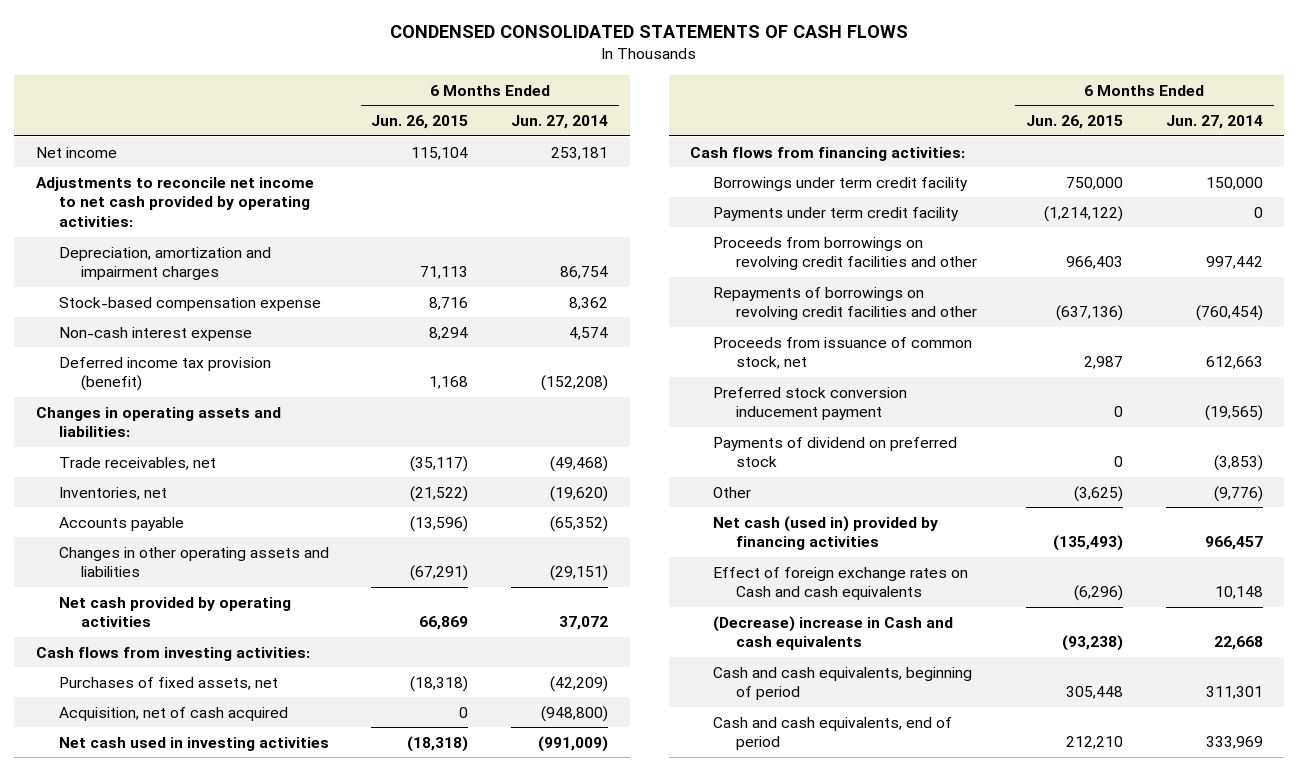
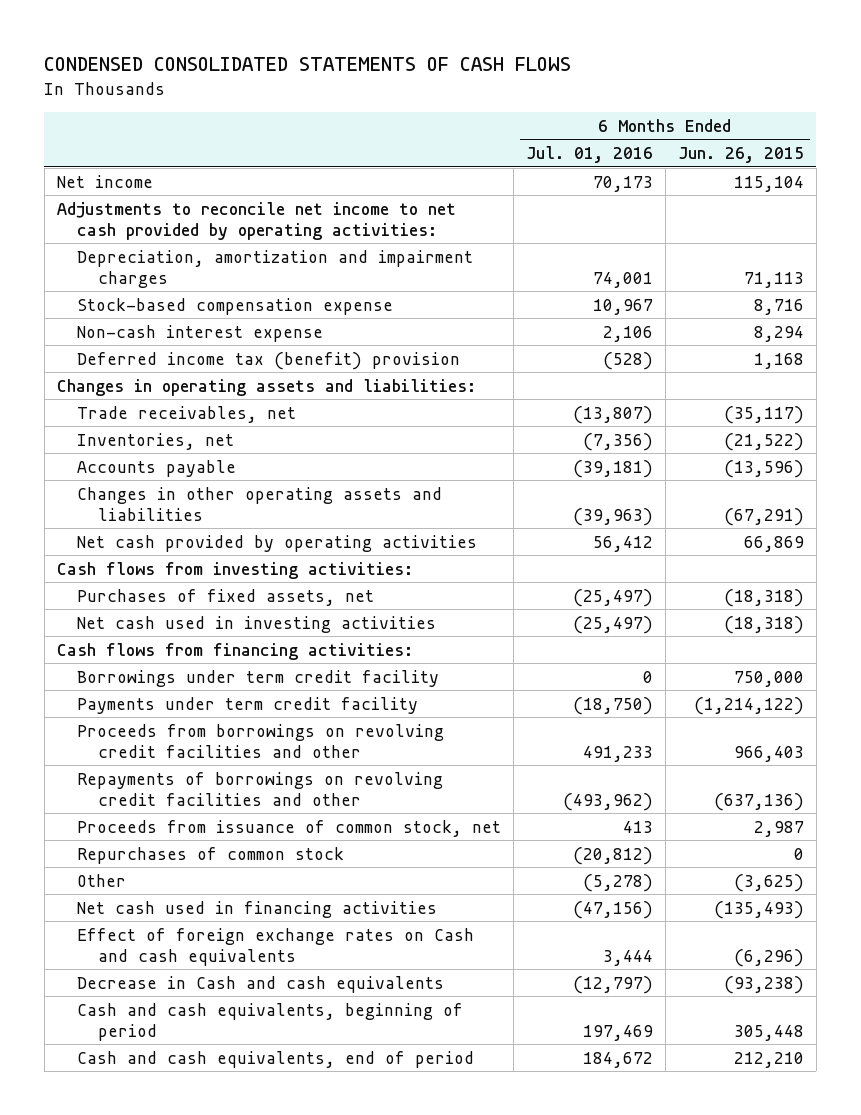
- | 6 Months Ended Jun. 26, 2015 | 6 Months Ended Jun. 27, 2014
+ | 6 Months Ended Jul. 01, 2016 | 6 Months Ended Jun. 26, 2015
- Deferred income tax provision (benefit) | 1,168 | (152,208)
+ Deferred income tax (benefit) provision | (528) | 1,168
- Acquisition, net of cash acquired | 0 | (948,800)
- Preferred stock conversion inducement payment | 0 | (19,565)
- Payments of dividend on preferred stock | 0 | (3,853)
+ Repurchases of common stock | (20,812) | 0
- Net cash (used in) provided by financing activities | (135,493) | 966,457
+ Net cash used in financing activities | (47,156) | (135,493)
- (Decrease) increase in Cash and cash equivalents | (93,238) | 22,668
+ Decrease in Cash and cash equivalents | (12,797) | (93,238)

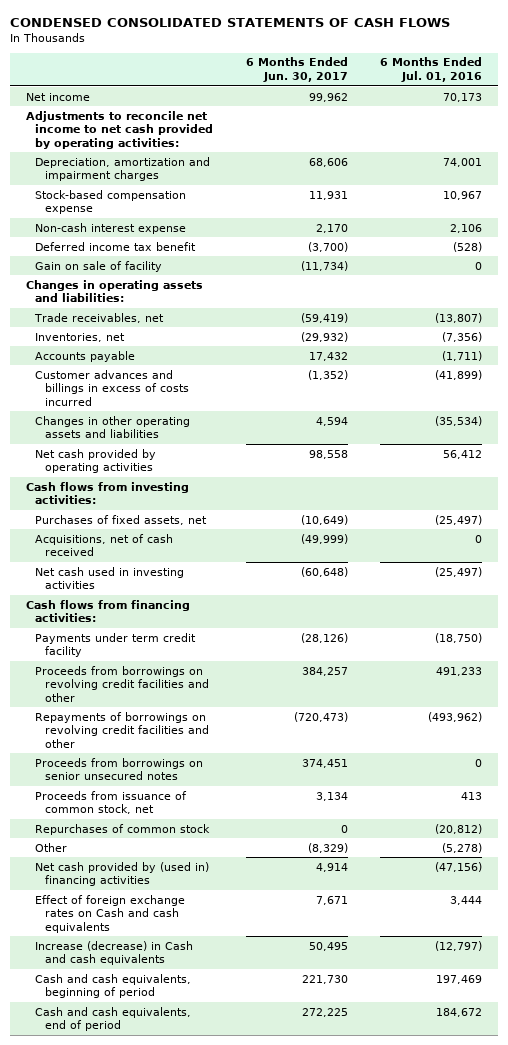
- | 6 Months Ended Jul. 01, 2016 | 6 Months Ended Jun. 26, 2015
+ | 6 Months Ended Jun. 30, 2017 | 6 Months Ended Jul. 01, 2016
- Deferred income tax (benefit) provision | (528) | 1,168
+ Deferred income tax benefit | (3,700) | (528)
+ Gain on sale of facility | (11,734) | 0
- Accounts payable | (39,181) | (13,596)
- Changes in other operating assets and liabilities | (39,963) | (67,291)
+ Accounts payable | 17,432 | (1,711)
+ Customer advances and billings in excess of costs incurred | (1,352) | (41,899)
+ Changes in other operating assets and liabilities | 4,594 | (35,534)
+ Acquisitions, net of cash received | (49,999) | 0
- Borrowings under term credit facility | 0 | 750,000
+ Proceeds from borrowings on senior unsecured notes | 374,451 | 0
- Net cash used in financing activities | (47,156) | (135,493)
+ Net cash provided by (used in) financing activities | 4,914 | (47,156)
- Decrease in Cash and cash equivalents | (12,797) | (93,238)
+ Increase (decrease) in Cash and cash equivalents | 50,495 | (12,797)

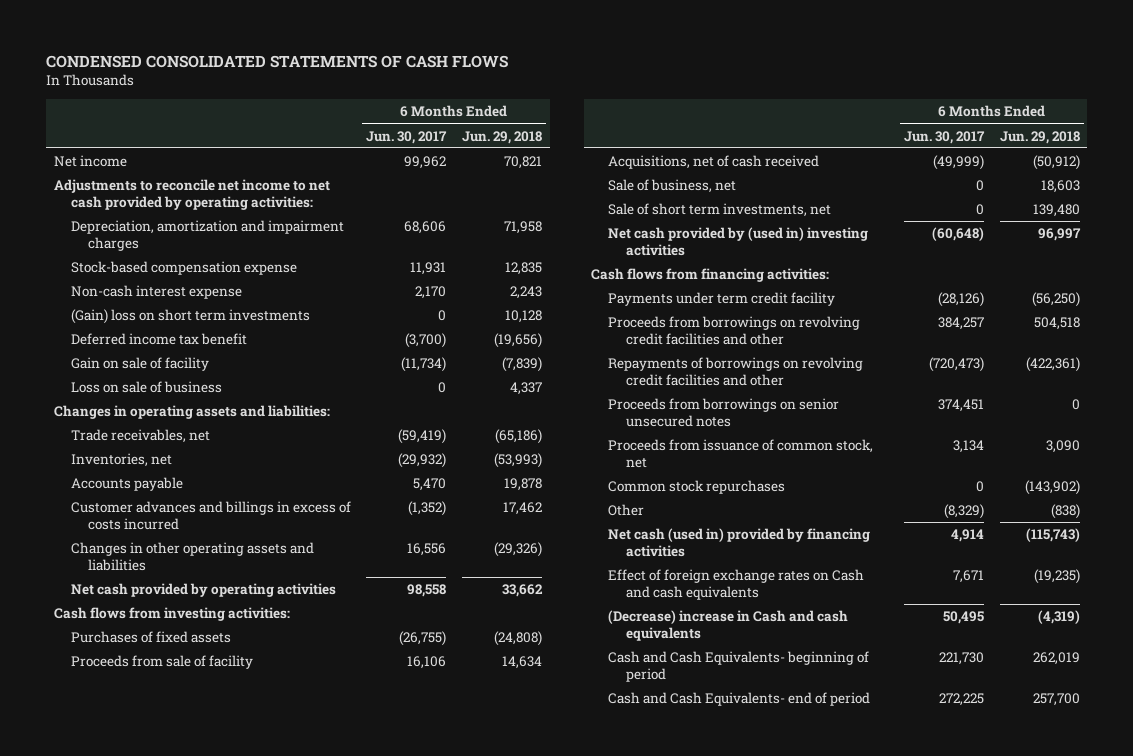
- | 6 Months Ended Jun. 30, 2017 | 6 Months Ended Jul. 01, 2016
+ | 6 Months Ended Jun. 30, 2017 | 6 Months Ended Jun. 29, 2018
+ (Gain) loss on short term investments | 0 | 10,128
+ Loss on sale of business | 0 | 4,337
- Accounts payable | 17,432 | (1,711)
+ Accounts payable | 5,470 | 19,878
- Changes in other operating assets and liabilities | 4,594 | (35,534)
+ Changes in other operating assets and liabilities | 16,556 | (29,326)
- Purchases of fixed assets, net | (10,649) | (25,497)
+ Purchases of fixed assets | (26,755) | (24,808)
+ Proceeds from sale of facility | 16,106 | 14,634
- Net cash used in investing activities | (60,648) | (25,497)
+ Sale of business, net | 0 | 18,603
+ Sale of short term investments, net | 0 | 139,480
+ Net cash provided by (used in) investing activities | (60,648) | 96,997
- Repurchases of common stock | 0 | (20,812)
+ Common stock repurchases | 0 | (143,902)
- Net cash provided by (used in) financing activities | 4,914 | (47,156)
+ Net cash (used in) provided by financing activities | 4,914 | (115,743)
- Increase (decrease) in Cash and cash equivalents | 50,495 | (12,797)
- Cash and cash equivalents, beginning of period | 221,730 | 197,469
- Cash and cash equivalents, end of period | 272,225 | 184,672
+ (Decrease) increase in Cash and cash equivalents | 50,495 | (4,319)
+ Cash and Cash Equivalents- beginning of period | 221,730 | 262,019
+ Cash and Cash Equivalents- end of period | 272,225 | 257,700

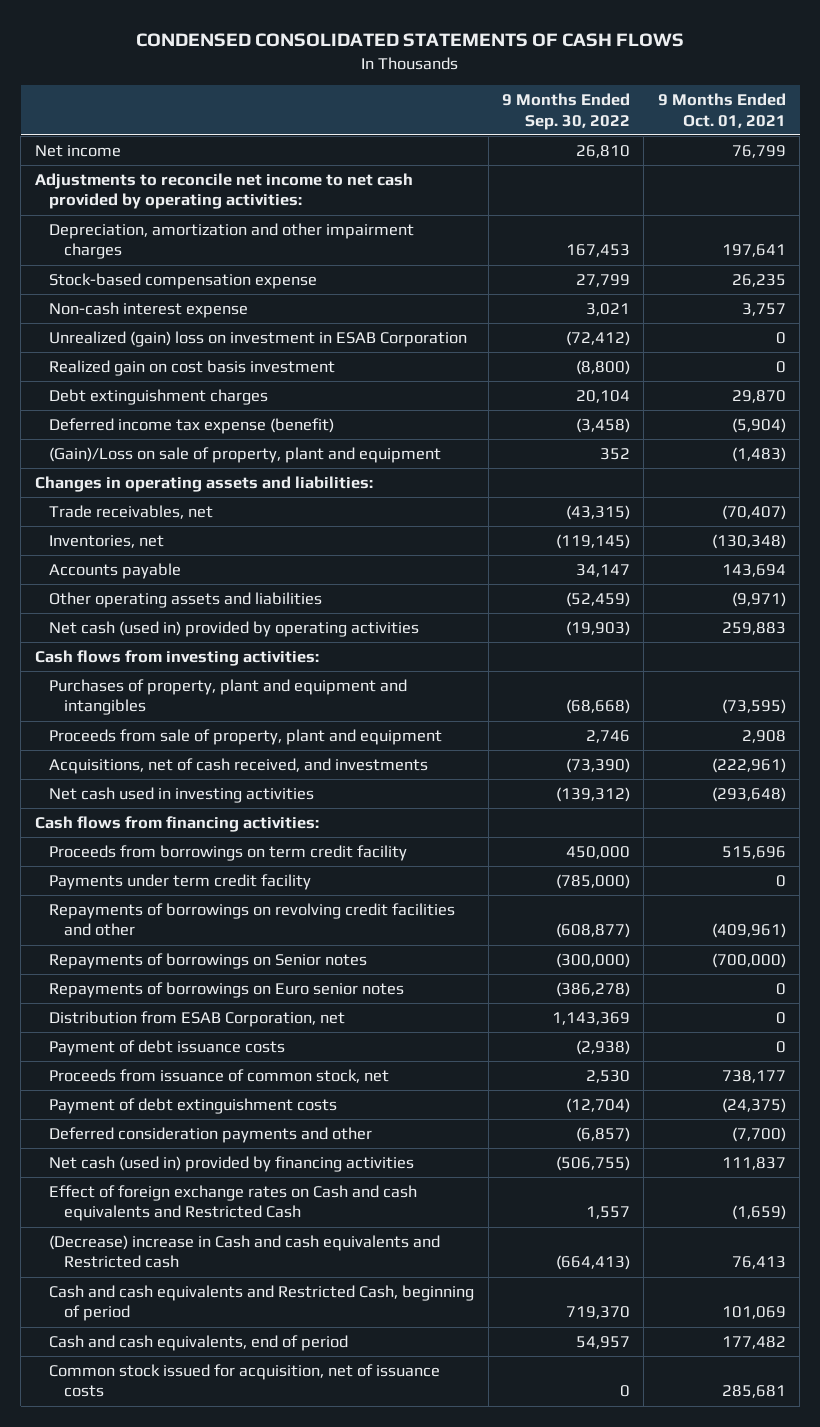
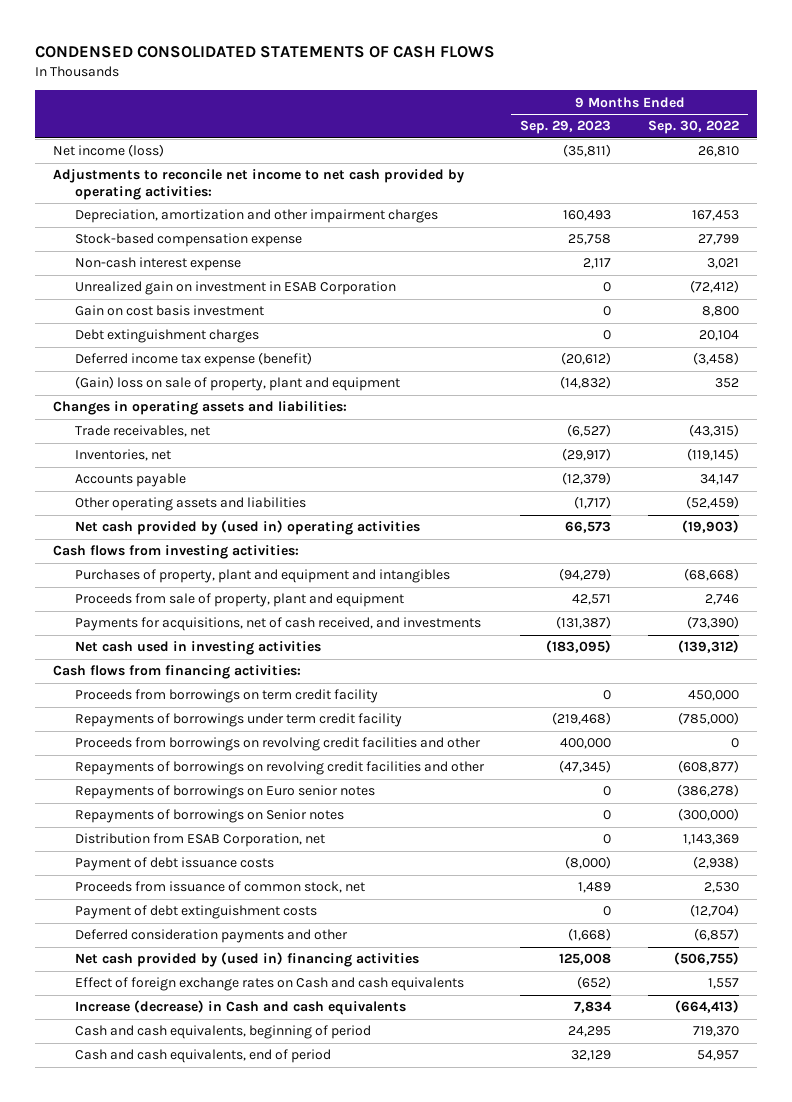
- | 9 Months Ended Sep. 30, 2022 | 9 Months Ended Oct. 01, 2021
+ | 9 Months Ended Sep. 29, 2023 | 9 Months Ended Sep. 30, 2022
- Net income | 26,810 | 76,799
+ Net income (loss) | (35,811) | 26,810
- Unrealized (gain) loss on investment in ESAB Corporation | (72,412) | 0
- Realized gain on cost basis investment | (8,800) | 0
+ Unrealized gain on investment in ESAB Corporation | 0 | (72,412)
+ Gain on cost basis investment | 0 | 8,800
- (Gain)/Loss on sale of property, plant and equipment | 352 | (1,483)
+ (Gain) loss on sale of property, plant and equipment | (14,832) | 352
- Net cash (used in) provided by operating activities | (19,903) | 259,883
+ Net cash provided by (used in) operating activities | 66,573 | (19,903)
- Acquisitions, net of cash received, and investments | (73,390) | (222,961)
+ Payments for acquisitions, net of cash received, and investments | (131,387) | (73,390)
- Payments under term credit facility | (785,000) | 0
+ Repayments of borrowings under term credit facility | (219,468) | (785,000)
+ Proceeds from borrowings on revolving credit facilities and other | 400,000 | 0
moved down: Repayments of borrowings on Senior notes | 0 | (300,000)
- Net cash (used in) provided by financing activities | (506,755) | 111,837
- Effect of foreign exchange rates on Cash and cash equivalents and Restricted Cash | 1,557 | (1,659)
- (Decrease) increase in Cash and cash equivalents and Restricted cash | (664,413) | 76,413
- Cash and cash equivalents and Restricted Cash, beginning of period | 719,370 | 101,069
+ Net cash provided by (used in) financing activities | 125,008 | (506,755)
+ Effect of foreign exchange rates on Cash and cash equivalents | (652) | 1,557
+ Increase (decrease) in Cash and cash equivalents | 7,834 | (664,413)
+ Cash and cash equivalents, beginning of period | 24,295 | 719,370
- Common stock issued for acquisition, net of issuance costs | 0 | 285,681

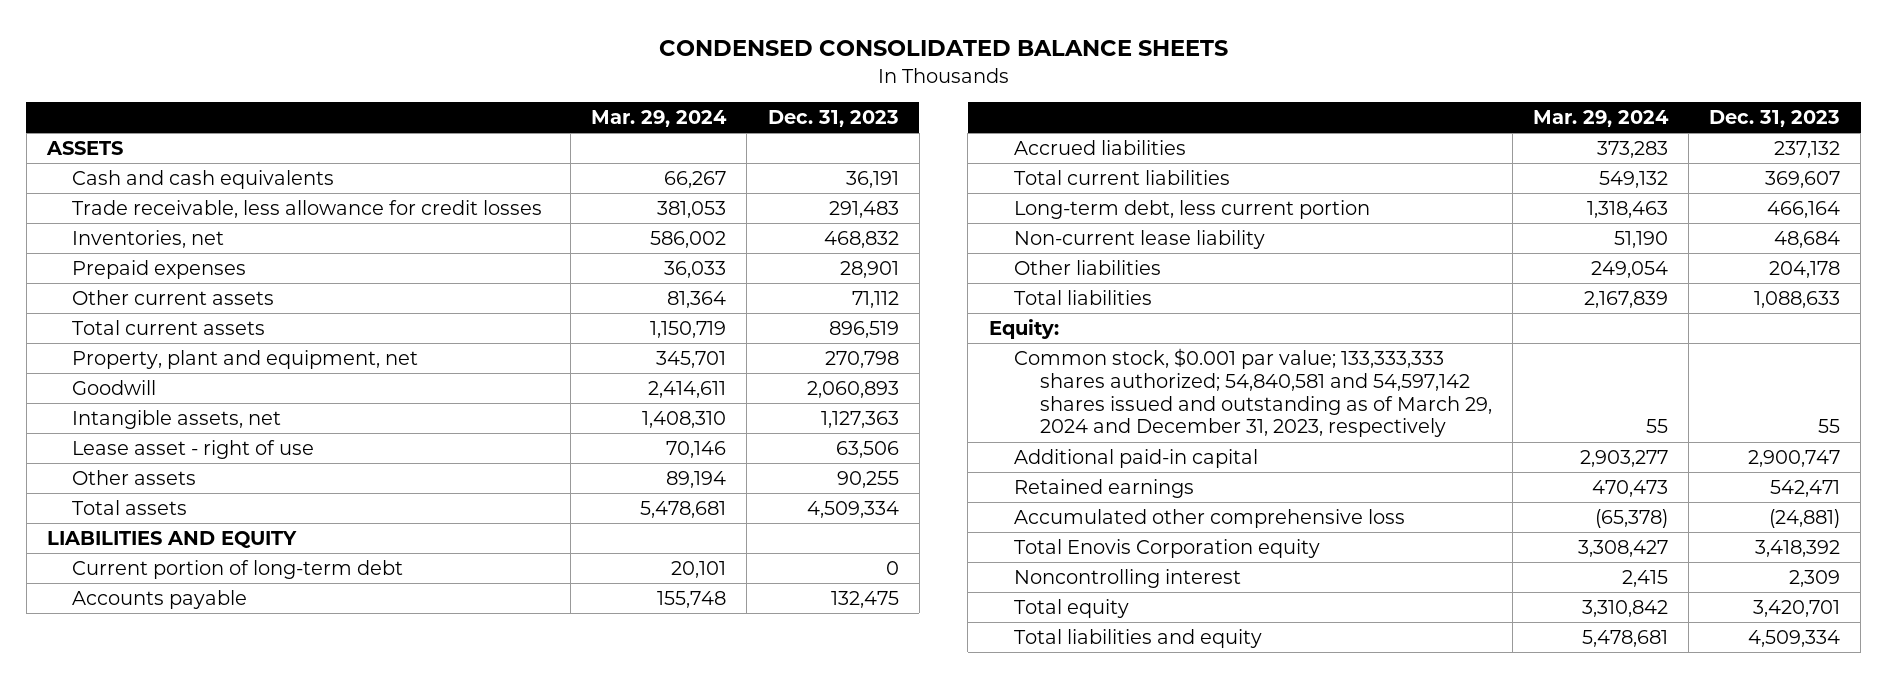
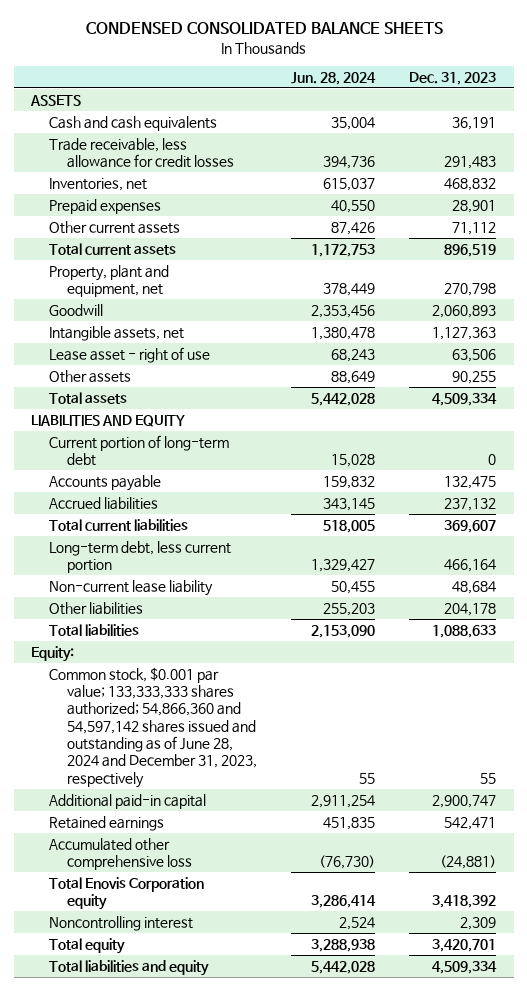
- | Mar. 29, 2024 | Dec. 31, 2023
+ | Jun. 28, 2024 | Dec. 31, 2023
- Common stock, $0.001 par value; 133,333,333 shares authorized; 54,840,581 and 54,597,142 shares issued and outstanding as of March 29, 2024 and December 31, 2023, respectively | 55 | 55
+ Common stock, $0.001 par value; 133,333,333 shares authorized; 54,866,360 and 54,597,142 shares issued and outstanding as of June 28, 2024 and December 31, 2023, respectively | 55 | 55

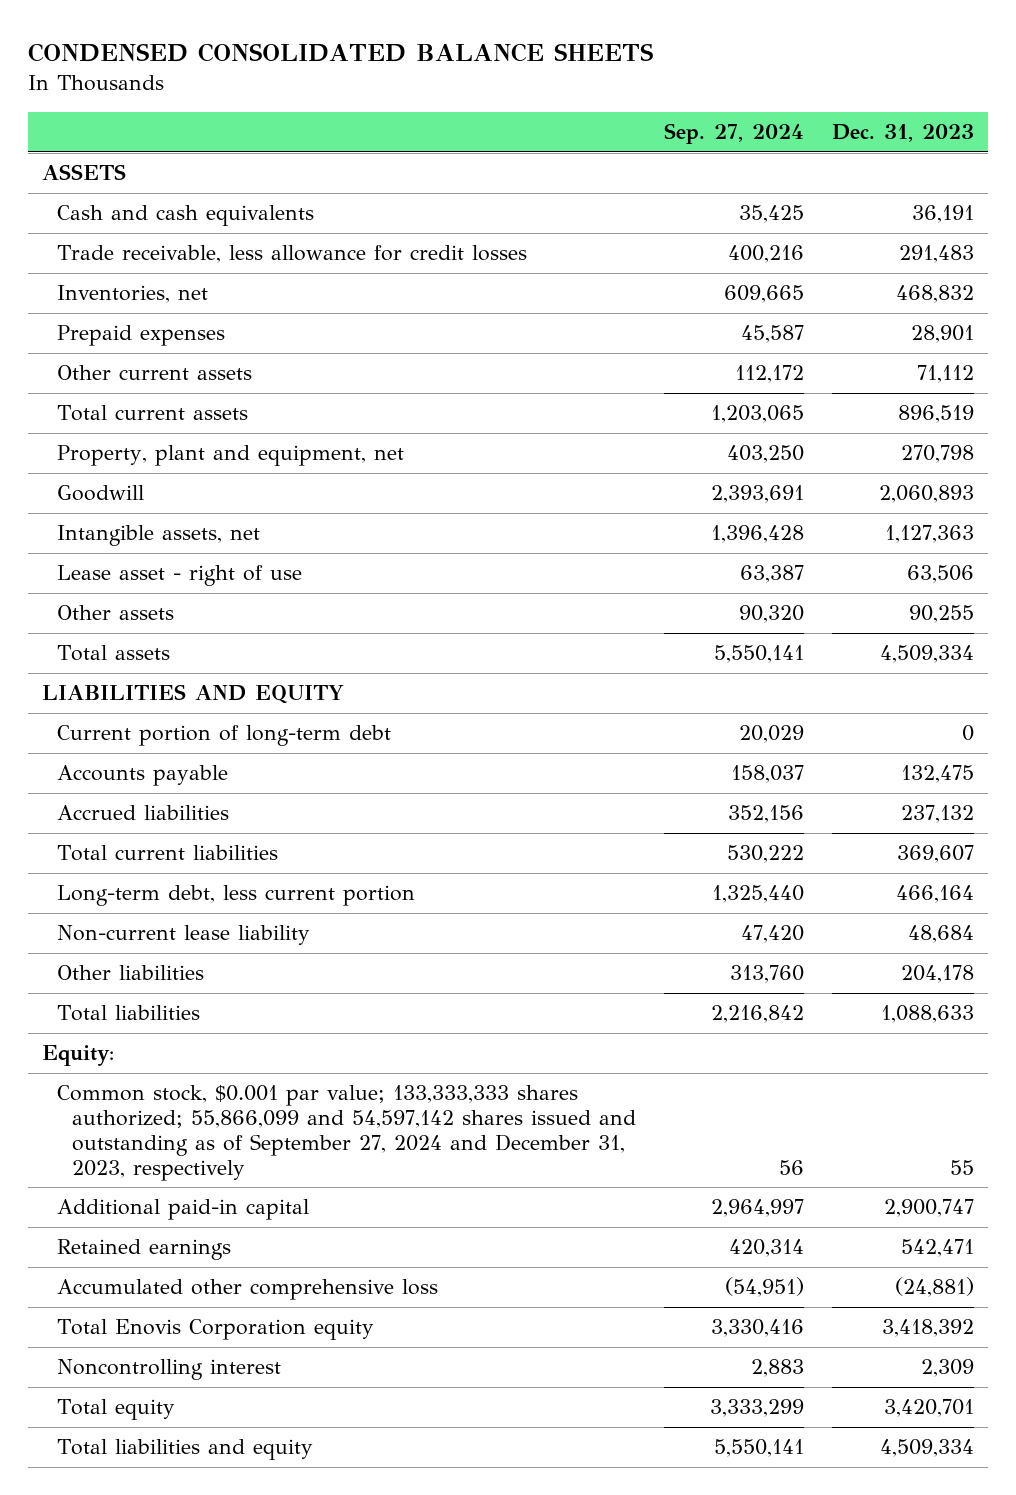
- | Jun. 28, 2024 | Dec. 31, 2023
+ | Sep. 27, 2024 | Dec. 31, 2023
- Common stock, $0.001 par value; 133,333,333 shares authorized; 54,866,360 and 54,597,142 shares issued and outstanding as of June 28, 2024 and December 31, 2023, respectively | 55 | 55
+ Common stock, $0.001 par value; 133,333,333 shares authorized; 55,866,099 and 54,597,142 shares issued and outstanding as of September 27, 2024 and December 31, 2023, respectively | 56 | 55

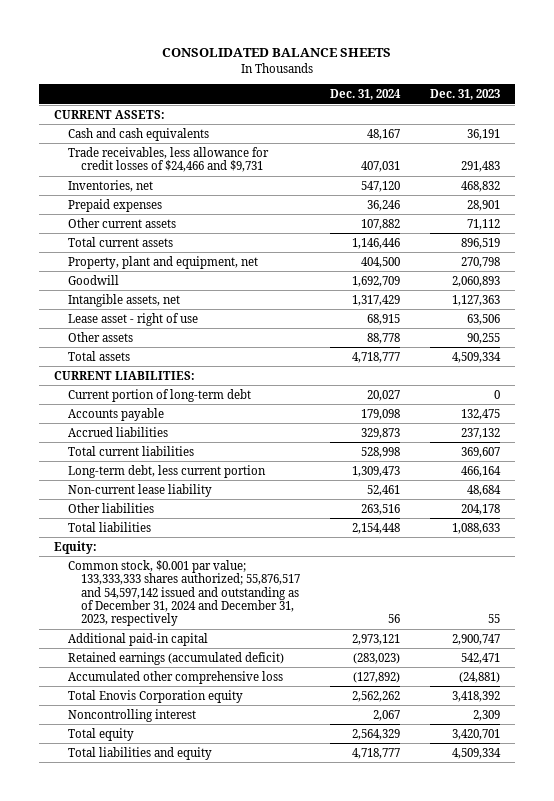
- CONDENSED CONSOLIDATED BALANCE SHEETS
+ CONSOLIDATED BALANCE SHEETS
- | Sep. 27, 2024 | Dec. 31, 2023
+ | Dec. 31, 2024 | Dec. 31, 2023
- ASSETS
+ CURRENT ASSETS:
- Trade receivable, less allowance for credit losses | 400,216 | 291,483
+ Trade receivables, less allowance for credit losses of $24,466 and $9,731 | 407,031 | 291,483
- LIABILITIES AND EQUITY
+ CURRENT LIABILITIES:
- Common stock, $0.001 par value; 133,333,333 shares authorized; 55,866,099 and 54,597,142 shares issued and outstanding as of September 27, 2024 and December 31, 2023, respectively | 56 | 55
+ Common stock, $0.001 par value; 133,333,333 shares authorized; 55,876,517 and 54,597,142 issued and outstanding as of December 31, 2024 and December 31, 2023, respectively | 56 | 55
- Retained earnings | 420,314 | 542,471
+ Retained earnings (accumulated deficit) | (283,023) | 542,471

